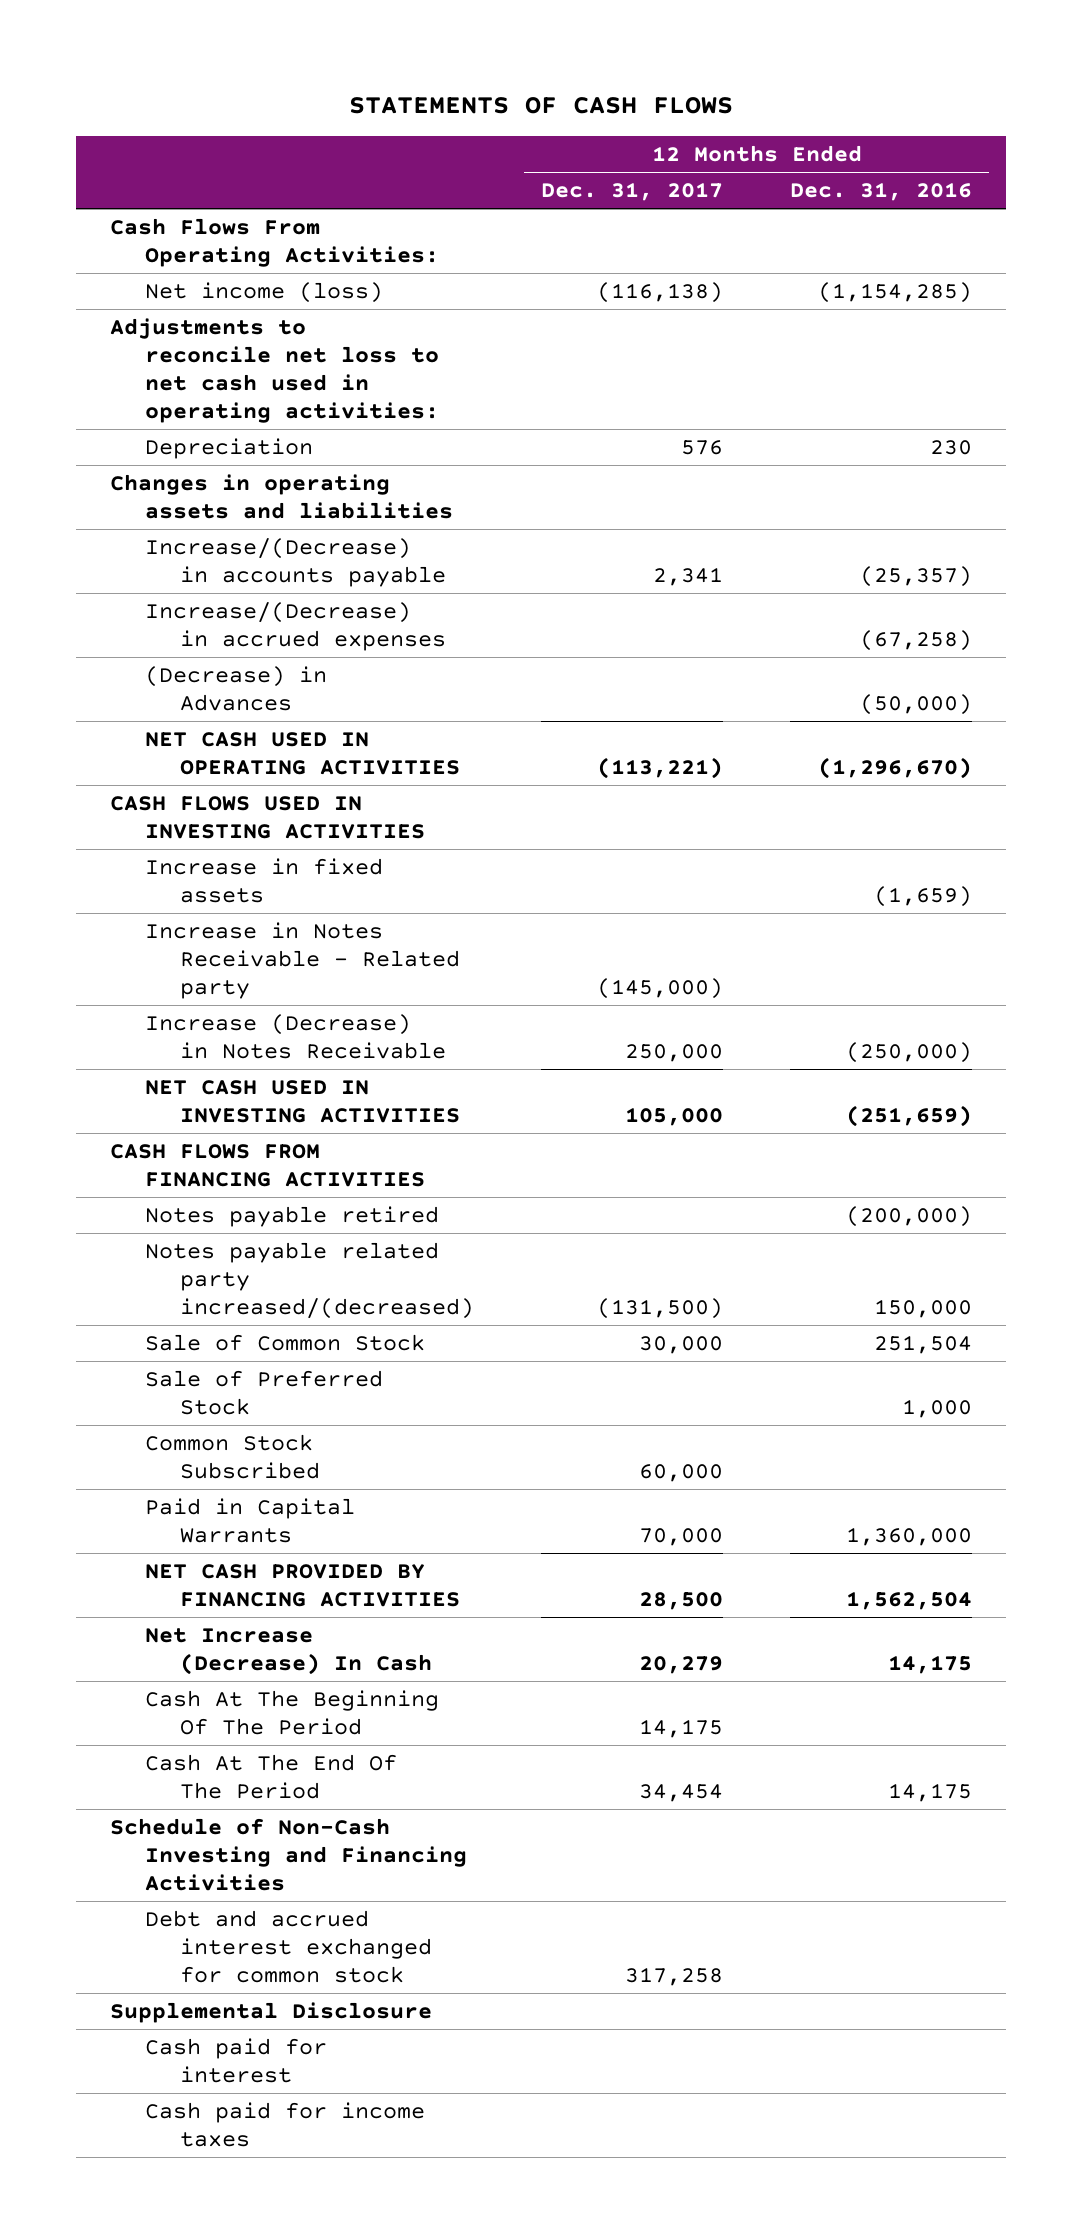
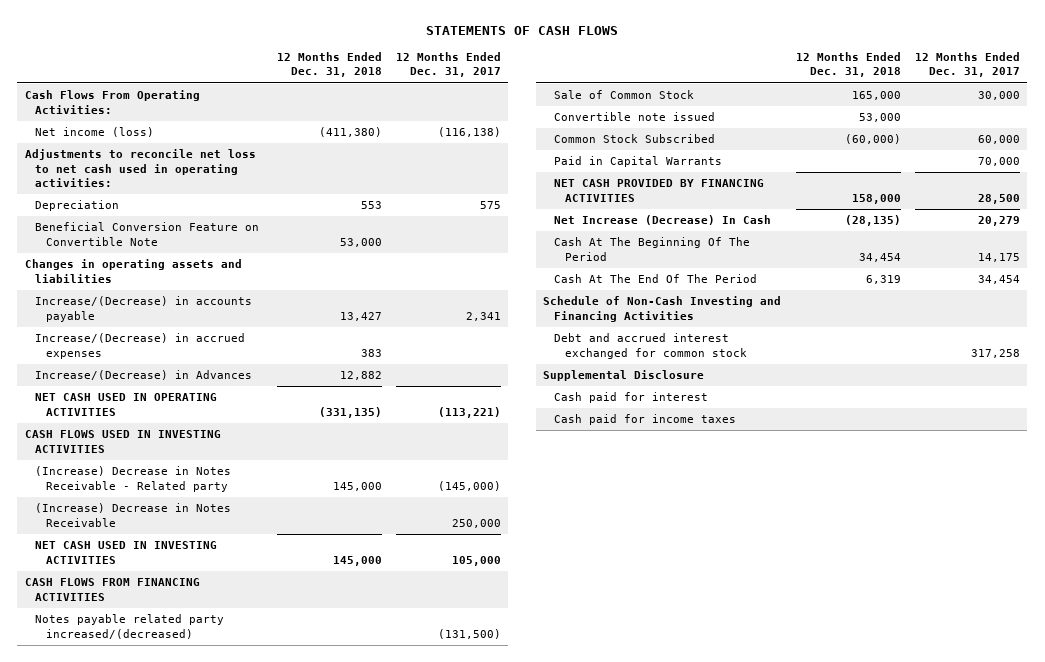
- | 12 Months Ended Dec. 31, 2017 | 12 Months Ended Dec. 31, 2016
+ | 12 Months Ended Dec. 31, 2018 | 12 Months Ended Dec. 31, 2017
- Depreciation | 576 | 230
+ Depreciation | 553 | 575
+ Beneficial Conversion Feature on Convertible Note | 53,000 |
- (Decrease) in Advances | | (50,000)
+ Increase/(Decrease) in Advances | 12,882 |
- Increase in fixed assets | | (1,659)
- Increase in Notes Receivable - Related party | (145,000) |
- Increase (Decrease) in Notes Receivable | 250,000 | (250,000)
+ (Increase) Decrease in Notes Receivable - Related party | 145,000 | (145,000)
+ (Increase) Decrease in Notes Receivable | | 250,000
- Notes payable retired | | (200,000)
- Sale of Preferred Stock | | 1,000
+ Convertible note issued | 53,000 |

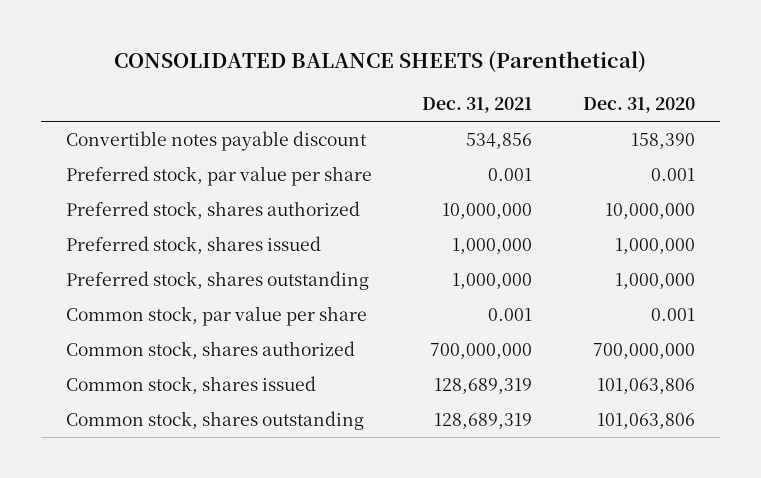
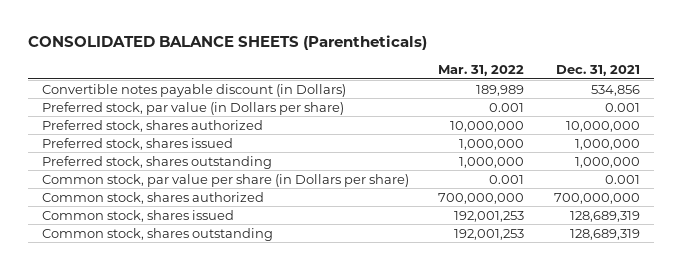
- CONSOLIDATED BALANCE SHEETS (Parenthetical)
+ CONSOLIDATED BALANCE SHEETS (Parentheticals)
- | Dec. 31, 2021 | Dec. 31, 2020
+ | Mar. 31, 2022 | Dec. 31, 2021
- Convertible notes payable discount | 534,856 | 158,390
- Preferred stock, par value per share | 0.001 | 0.001
+ Convertible notes payable discount (in Dollars) | 189,989 | 534,856
+ Preferred stock, par value (in Dollars per share) | 0.001 | 0.001
- Common stock, par value per share | 0.001 | 0.001
+ Common stock, par value per share (in Dollars per share) | 0.001 | 0.001

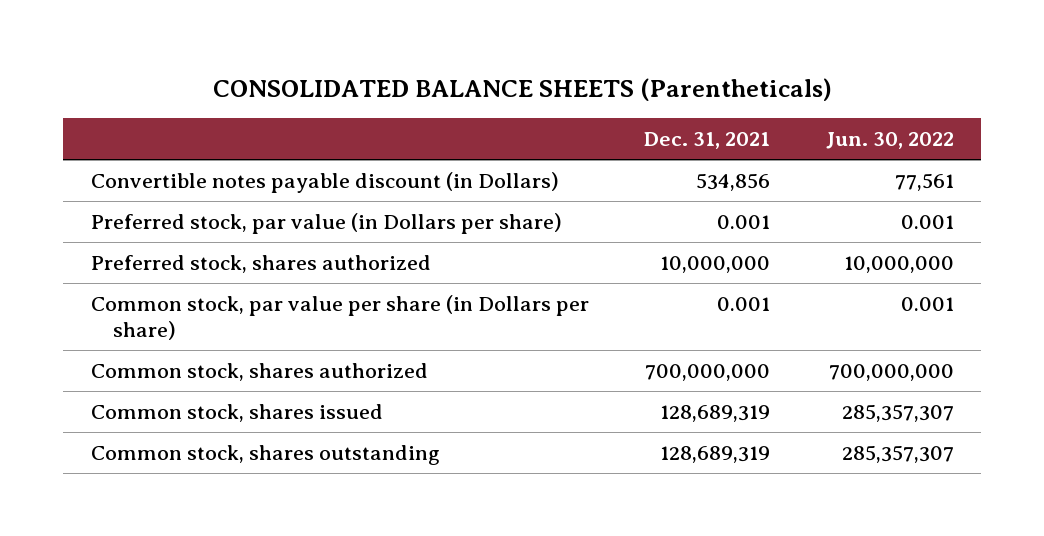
- | Mar. 31, 2022 | Dec. 31, 2021
+ | Dec. 31, 2021 | Jun. 30, 2022
- Preferred stock, shares issued | 1,000,000 | 1,000,000
- Preferred stock, shares outstanding | 1,000,000 | 1,000,000

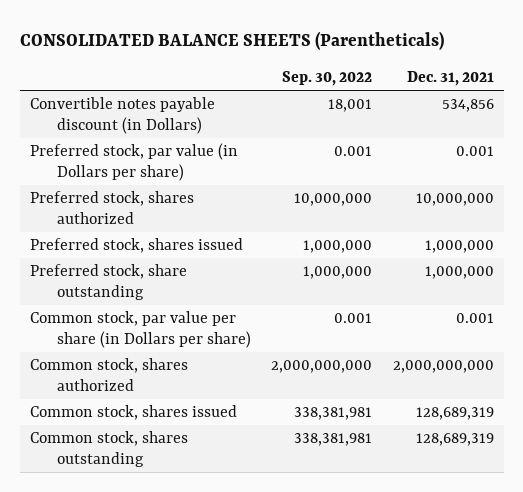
- | Dec. 31, 2021 | Jun. 30, 2022
+ | Sep. 30, 2022 | Dec. 31, 2021
+ Preferred stock, shares issued | 1,000,000 | 1,000,000
+ Preferred stock, share outstanding | 1,000,000 | 1,000,000
- Common stock, shares authorized | 700,000,000 | 700,000,000
+ Common stock, shares authorized | 2,000,000,000 | 2,000,000,000

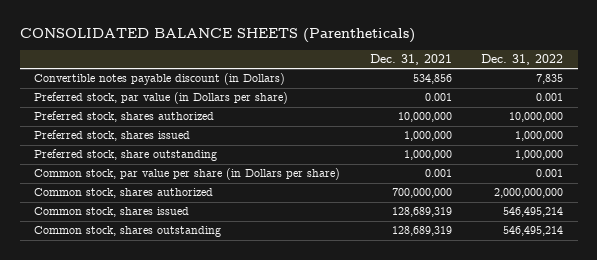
- | Sep. 30, 2022 | Dec. 31, 2021
+ | Dec. 31, 2021 | Dec. 31, 2022
- Common stock, shares authorized | 2,000,000,000 | 2,000,000,000
+ Common stock, shares authorized | 700,000,000 | 2,000,000,000

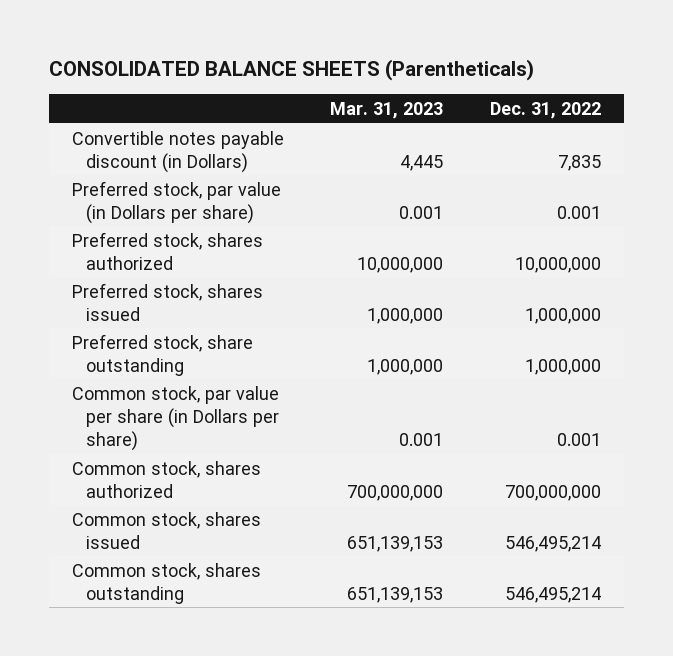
- | Dec. 31, 2021 | Dec. 31, 2022
+ | Mar. 31, 2023 | Dec. 31, 2022
- Common stock, shares authorized | 700,000,000 | 2,000,000,000
+ Common stock, shares authorized | 700,000,000 | 700,000,000

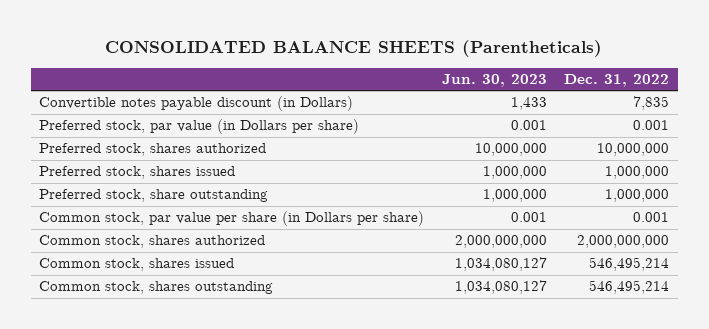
- | Mar. 31, 2023 | Dec. 31, 2022
+ | Jun. 30, 2023 | Dec. 31, 2022
- Common stock, shares authorized | 700,000,000 | 700,000,000
+ Common stock, shares authorized | 2,000,000,000 | 2,000,000,000

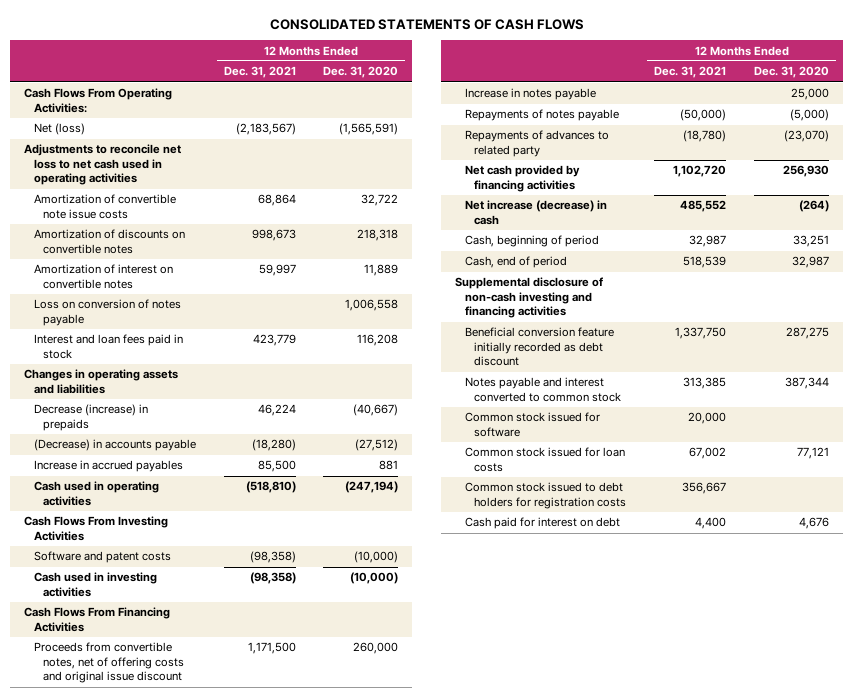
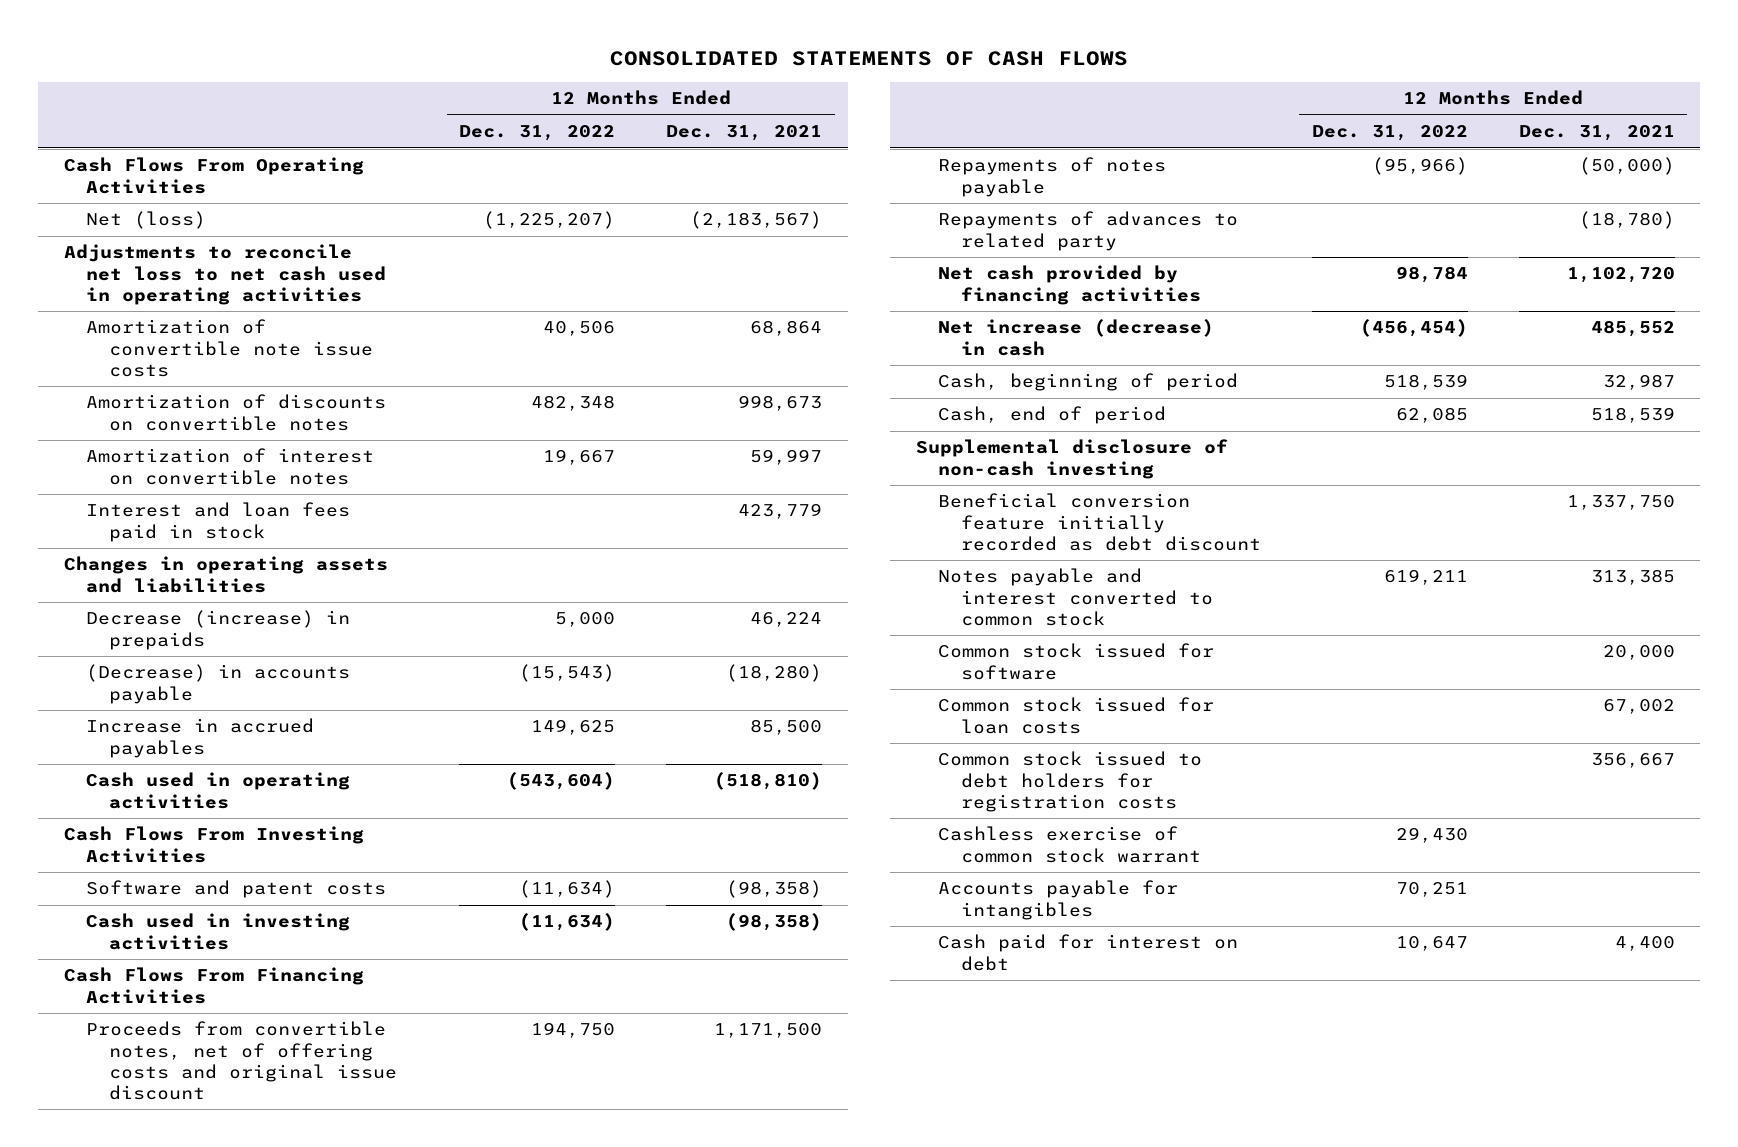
- | 12 Months Ended Dec. 31, 2021 | 12 Months Ended Dec. 31, 2020
+ | 12 Months Ended Dec. 31, 2022 | 12 Months Ended Dec. 31, 2021
- Cash Flows From Operating Activities:
+ Cash Flows From Operating Activities
- Loss on conversion of notes payable | | 1,006,558
- Increase in notes payable | | 25,000
- Supplemental disclosure of non-cash investing and financing activities
+ Supplemental disclosure of non-cash investing
+ Cashless exercise of common stock warrant | 29,430 |
+ Accounts payable for intangibles | 70,251 |

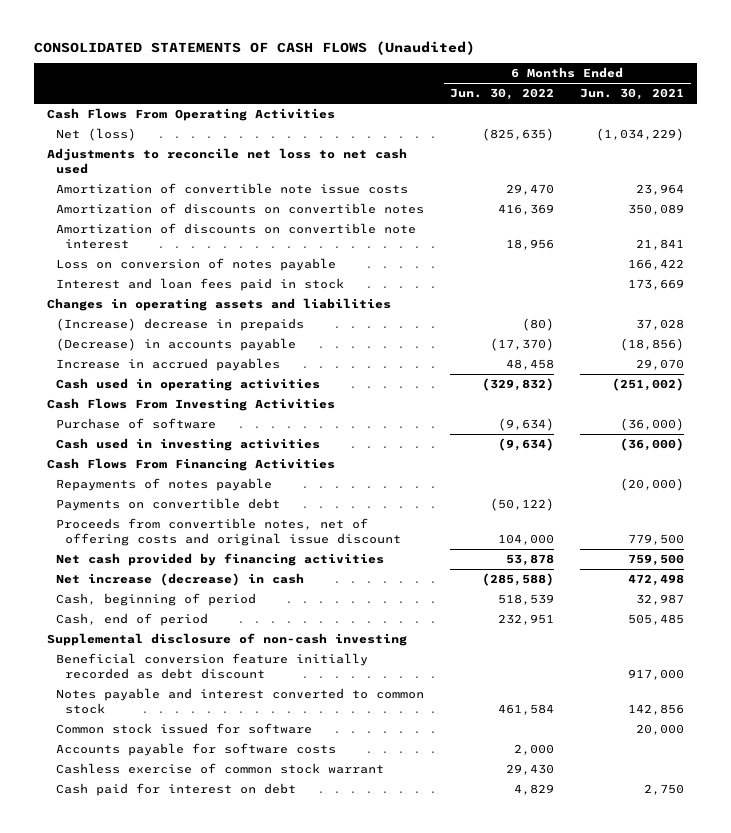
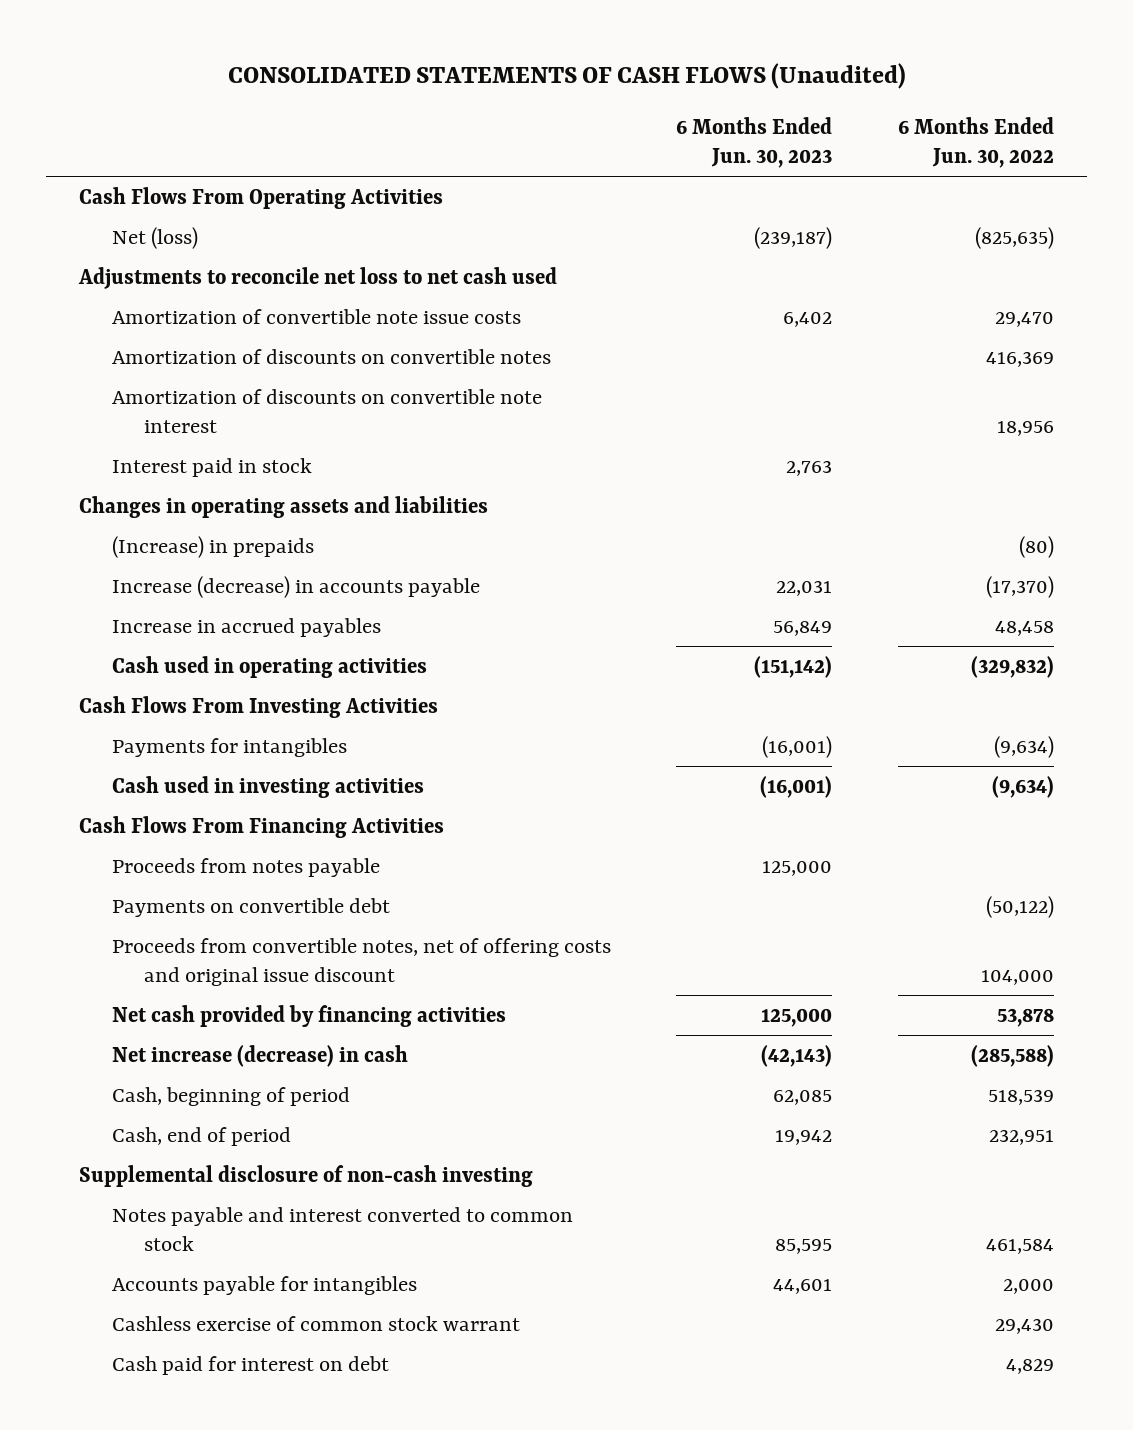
- | 6 Months Ended Jun. 30, 2022 | 6 Months Ended Jun. 30, 2021
+ | 6 Months Ended Jun. 30, 2023 | 6 Months Ended Jun. 30, 2022
- Loss on conversion of notes payable | | 166,422
- Interest and loan fees paid in stock | | 173,669
+ Interest paid in stock | 2,763 |
- (Increase) decrease in prepaids | (80) | 37,028
- (Decrease) in accounts payable | (17,370) | (18,856)
+ (Increase) in prepaids | | (80)
+ Increase (decrease) in accounts payable | 22,031 | (17,370)
- Purchase of software | (9,634) | (36,000)
+ Payments for intangibles | (16,001) | (9,634)
- Repayments of notes payable | | (20,000)
+ Proceeds from notes payable | 125,000 |
- Beneficial conversion feature initially recorded as debt discount | | 917,000
- Common stock issued for software | | 20,000
- Accounts payable for software costs | 2,000 |
+ Accounts payable for intangibles | 44,601 | 2,000

